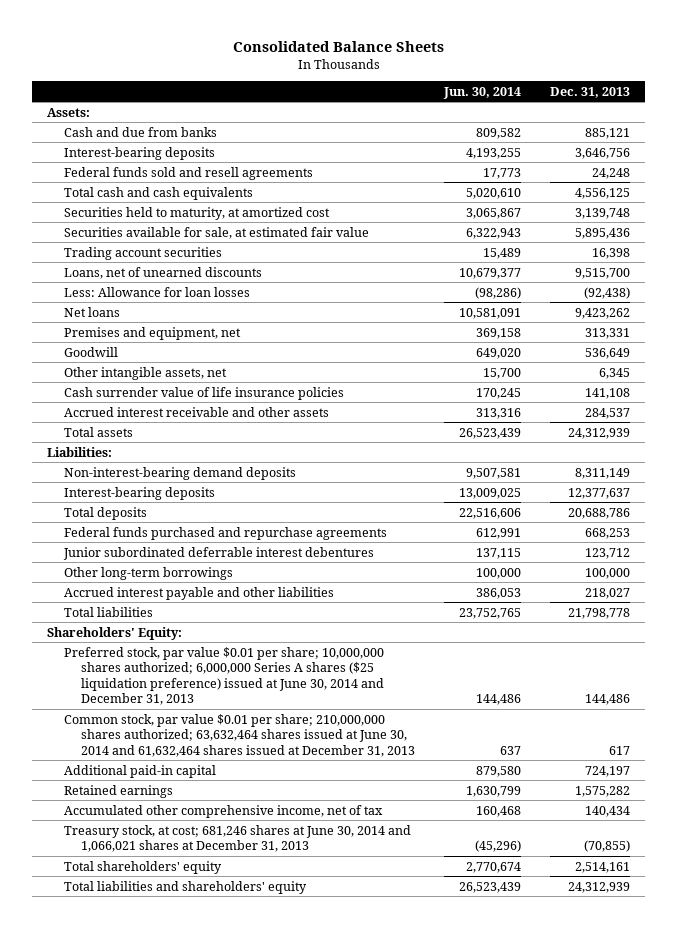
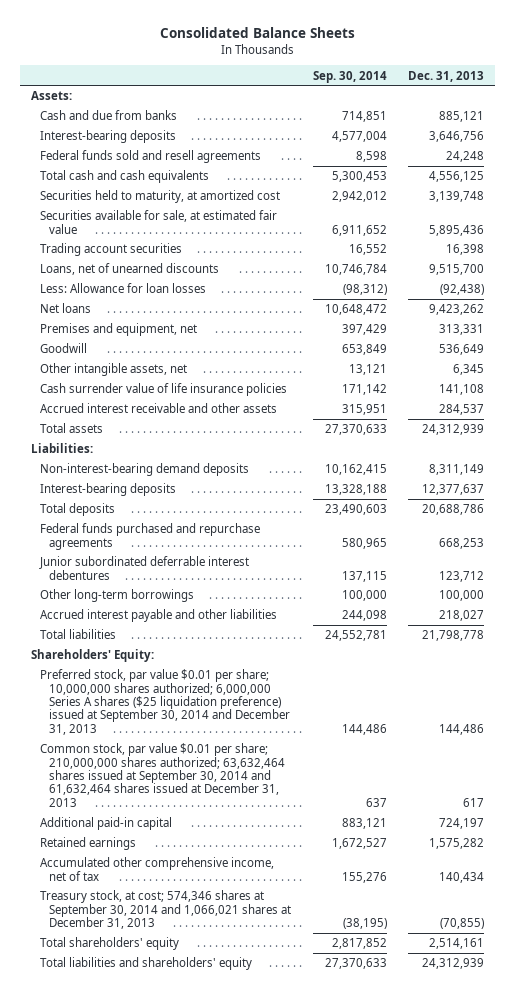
- | Jun. 30, 2014 | Dec. 31, 2013
+ | Sep. 30, 2014 | Dec. 31, 2013
- Preferred stock, par value $0.01 per share; 10,000,000 shares authorized; 6,000,000 Series A shares ($25 liquidation preference) issued at June 30, 2014 and December 31, 2013 | 144,486 | 144,486
- Common stock, par value $0.01 per share; 210,000,000 shares authorized; 63,632,464 shares issued at June 30, 2014 and 61,632,464 shares issued at December 31, 2013 | 637 | 617
+ Preferred stock, par value $0.01 per share; 10,000,000 shares authorized; 6,000,000 Series A shares ($25 liquidation preference) issued at September 30, 2014 and December 31, 2013 | 144,486 | 144,486
+ Common stock, par value $0.01 per share; 210,000,000 shares authorized; 63,632,464 shares issued at September 30, 2014 and 61,632,464 shares issued at December 31, 2013 | 637 | 617
- Treasury stock, at cost; 681,246 shares at June 30, 2014 and 1,066,021 shares at December 31, 2013 | (45,296) | (70,855)
+ Treasury stock, at cost; 574,346 shares at September 30, 2014 and 1,066,021 shares at December 31, 2013 | (38,195) | (70,855)

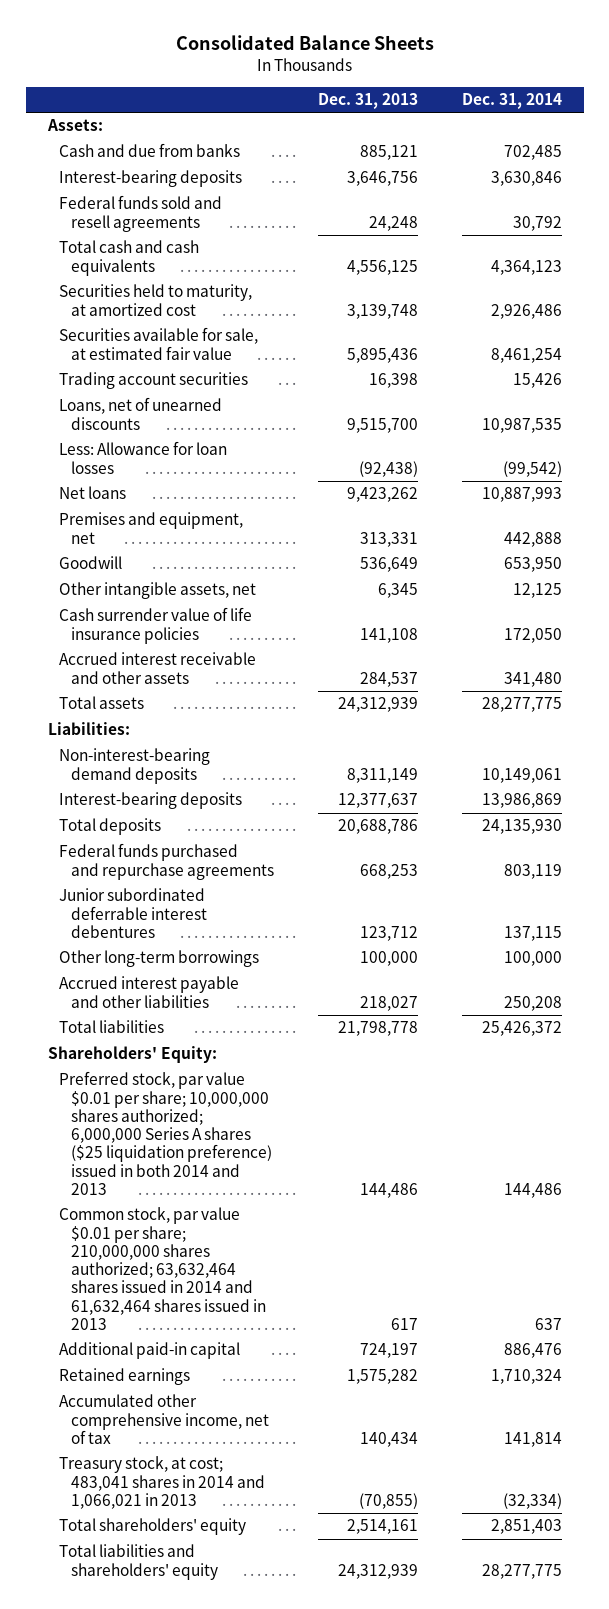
- | Sep. 30, 2014 | Dec. 31, 2013
+ | Dec. 31, 2013 | Dec. 31, 2014
- Preferred stock, par value $0.01 per share; 10,000,000 shares authorized; 6,000,000 Series A shares ($25 liquidation preference) issued at September 30, 2014 and December 31, 2013 | 144,486 | 144,486
- Common stock, par value $0.01 per share; 210,000,000 shares authorized; 63,632,464 shares issued at September 30, 2014 and 61,632,464 shares issued at December 31, 2013 | 637 | 617
+ Preferred stock, par value $0.01 per share; 10,000,000 shares authorized; 6,000,000 Series A shares ($25 liquidation preference) issued in both 2014 and 2013 | 144,486 | 144,486
+ Common stock, par value $0.01 per share; 210,000,000 shares authorized; 63,632,464 shares issued in 2014 and 61,632,464 shares issued in 2013 | 617 | 637
- Treasury stock, at cost; 574,346 shares at September 30, 2014 and 1,066,021 shares at December 31, 2013 | (38,195) | (70,855)
+ Treasury stock, at cost; 483,041 shares in 2014 and 1,066,021 in 2013 | (70,855) | (32,334)

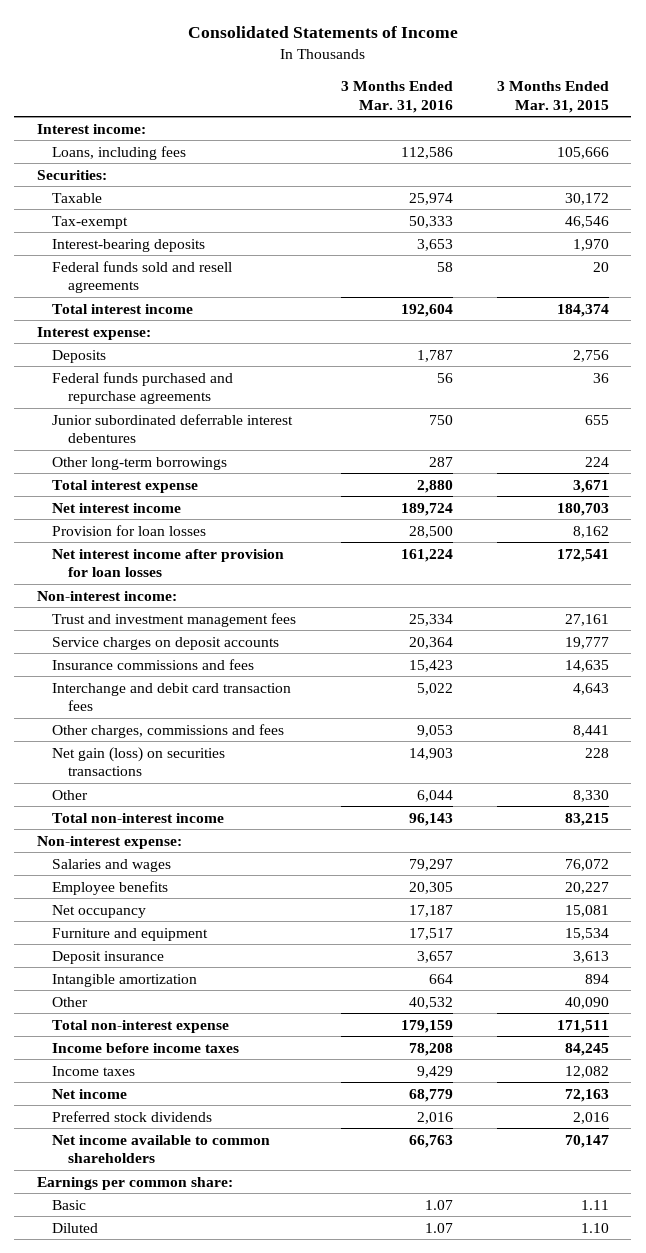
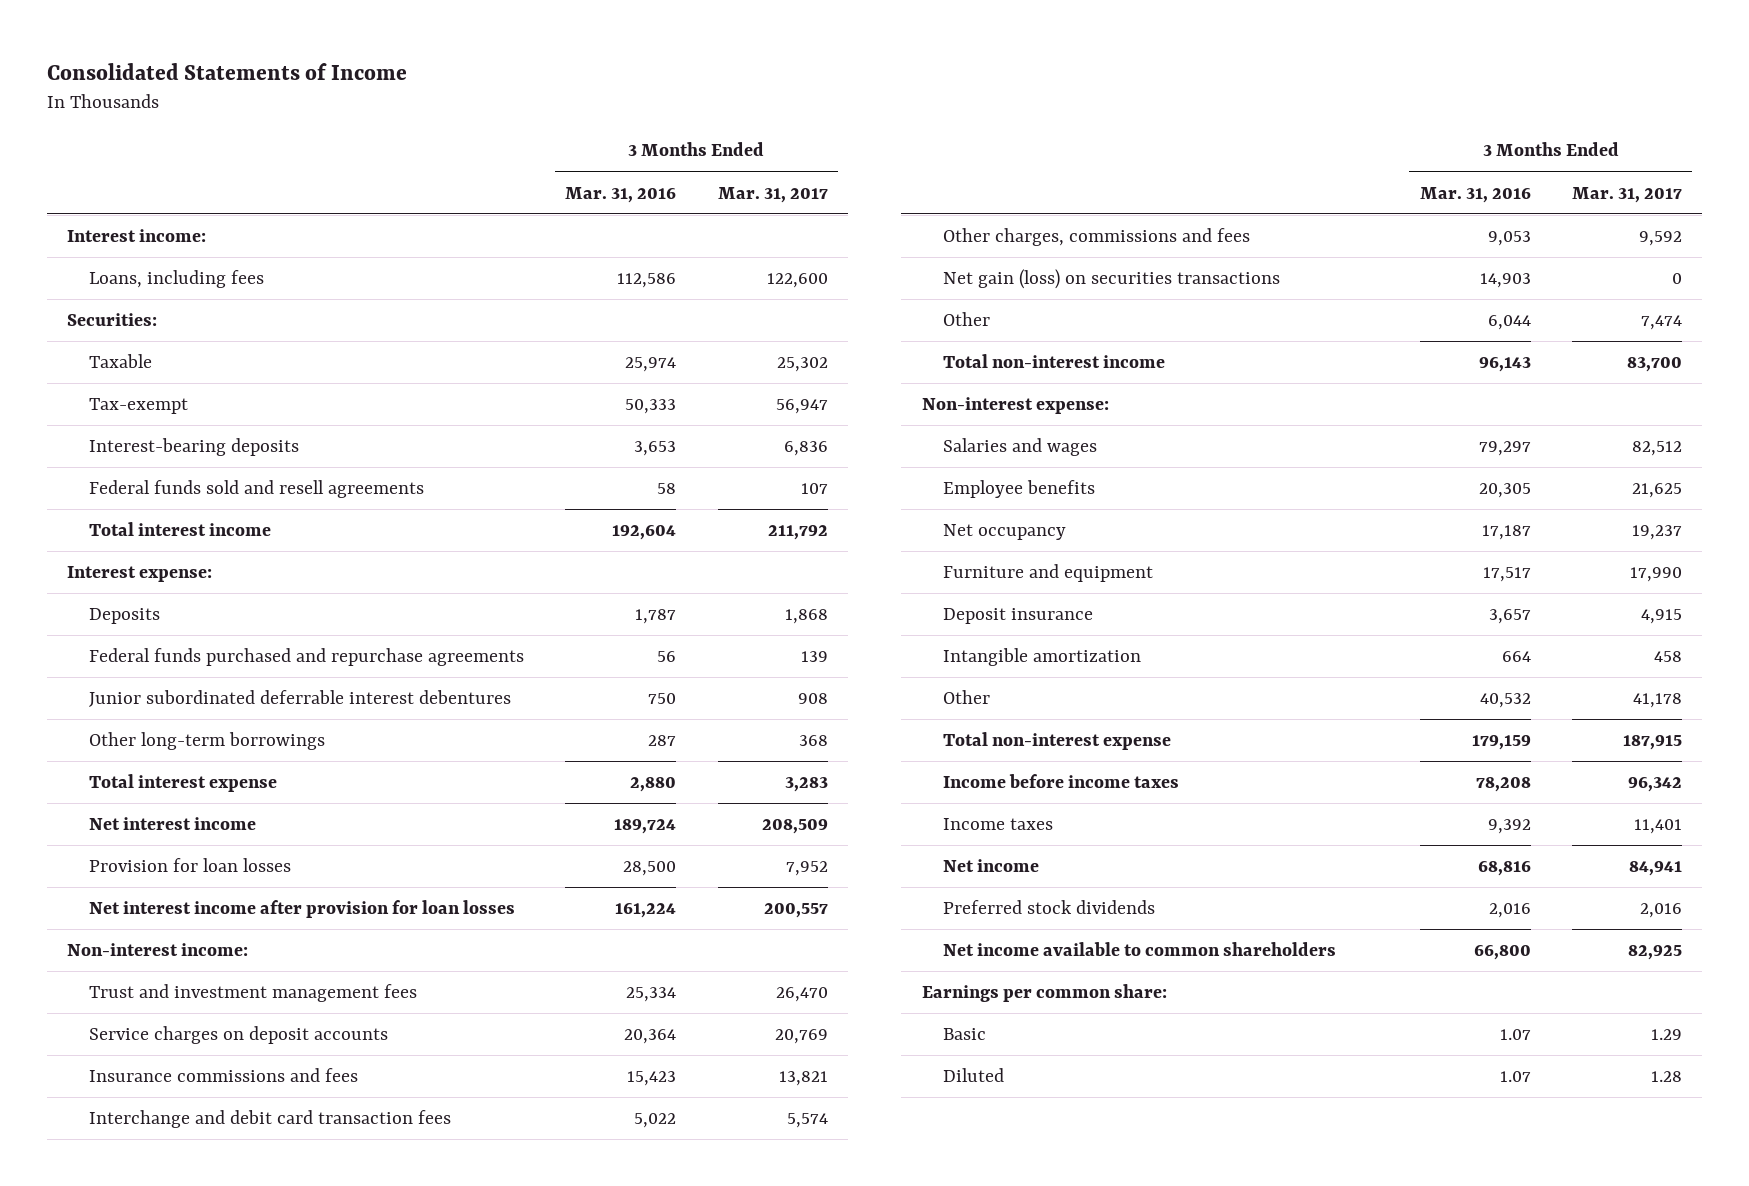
- | 3 Months Ended Mar. 31, 2016 | 3 Months Ended Mar. 31, 2015
+ | 3 Months Ended Mar. 31, 2016 | 3 Months Ended Mar. 31, 2017
- Income taxes | 9,429 | 12,082
- Net income | 68,779 | 72,163
+ Income taxes | 9,392 | 11,401
+ Net income | 68,816 | 84,941
- Net income available to common shareholders | 66,763 | 70,147
+ Net income available to common shareholders | 66,800 | 82,925

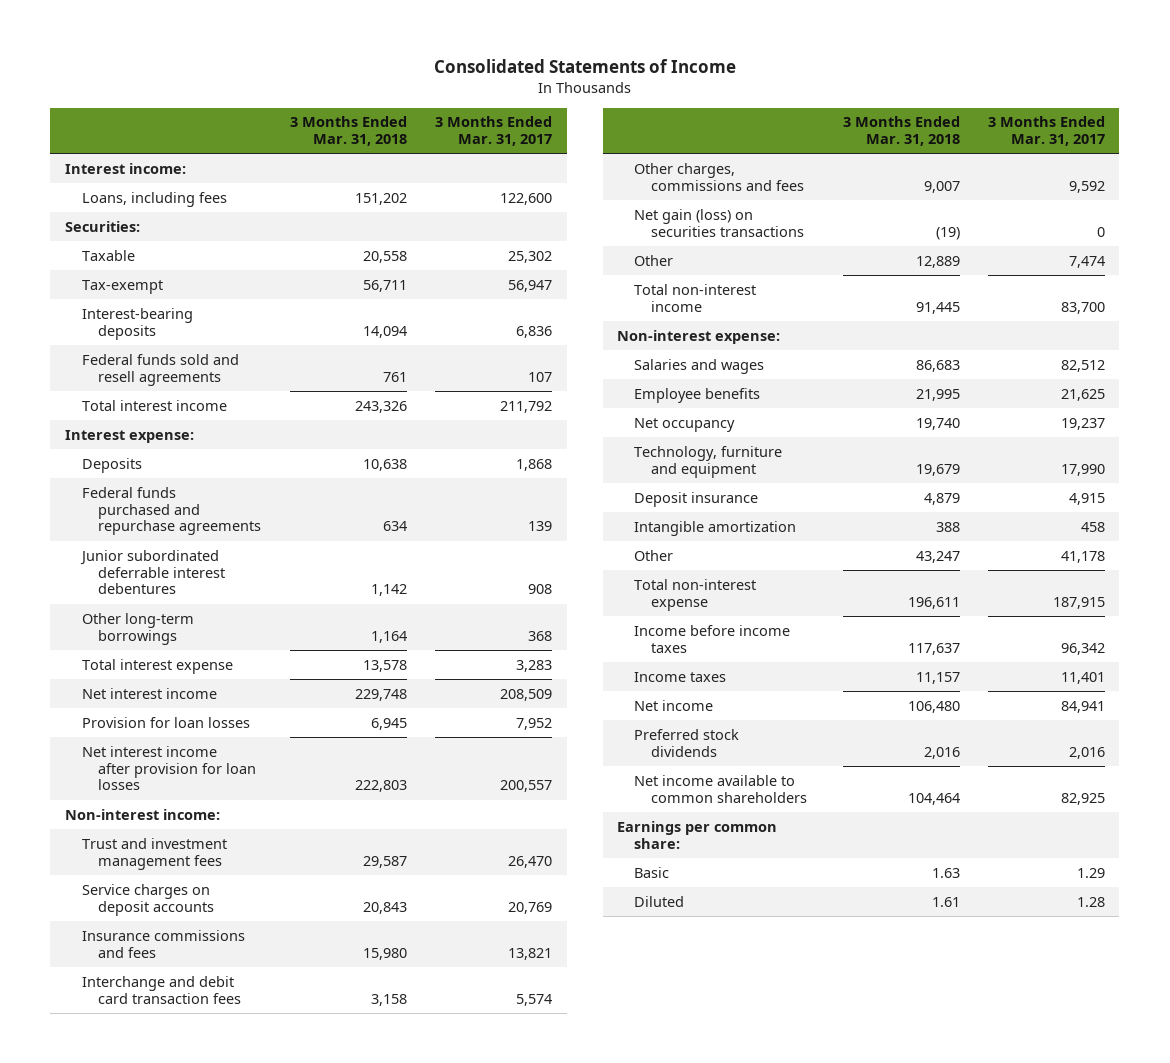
- | 3 Months Ended Mar. 31, 2016 | 3 Months Ended Mar. 31, 2017
+ | 3 Months Ended Mar. 31, 2018 | 3 Months Ended Mar. 31, 2017
- Furniture and equipment | 17,517 | 17,990
+ Technology, furniture and equipment | 19,679 | 17,990

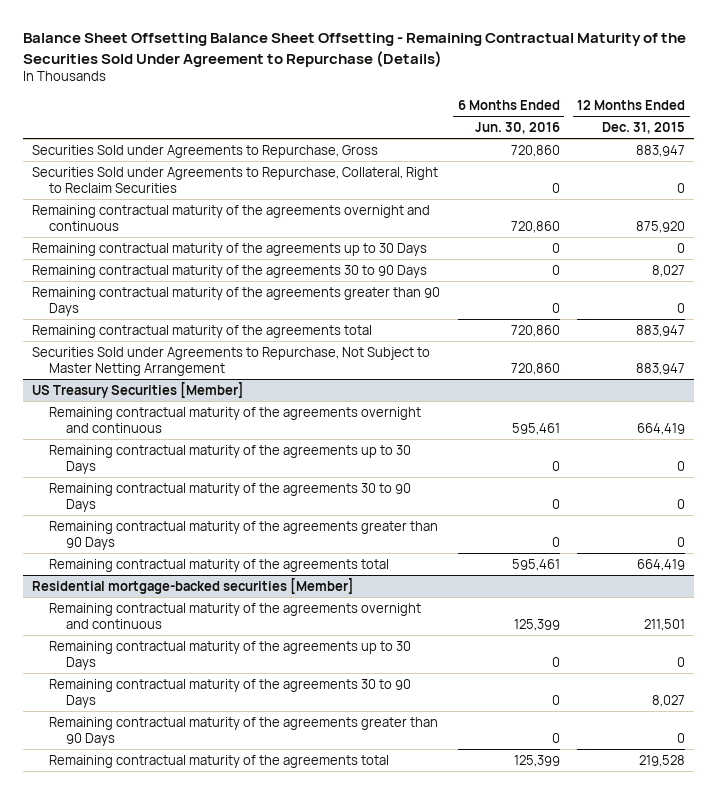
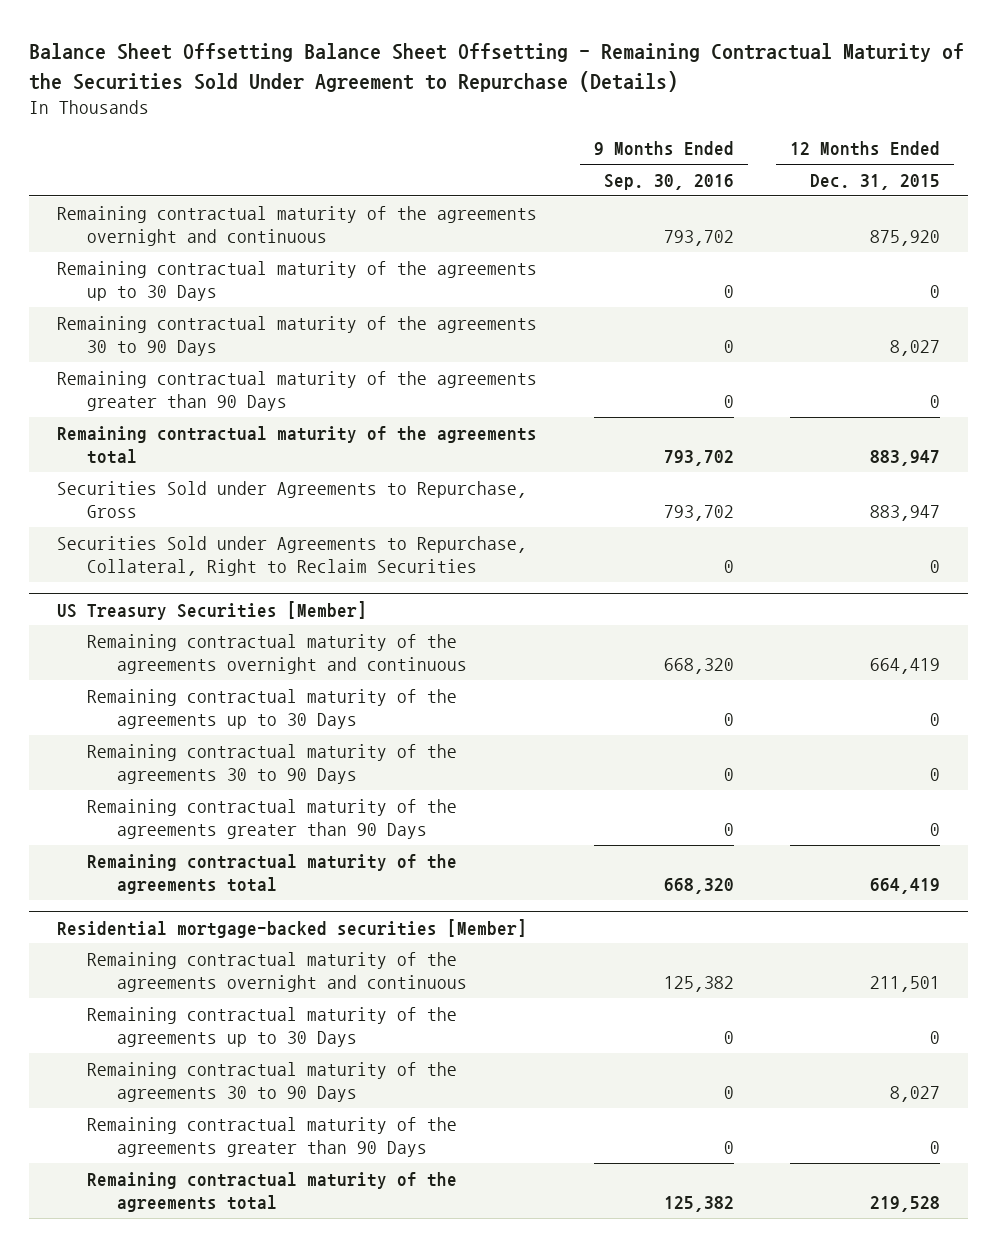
- | 6 Months Ended Jun. 30, 2016 | 12 Months Ended Dec. 31, 2015
+ | 9 Months Ended Sep. 30, 2016 | 12 Months Ended Dec. 31, 2015
- Securities Sold under Agreements to Repurchase, Not Subject to Master Netting Arrangement | 720,860 | 883,947
moved down: Securities Sold under Agreements to Repurchase, Gross | 793,702 | 883,947
moved down: Securities Sold under Agreements to Repurchase, Collateral, Right to Reclaim Securities | 0 | 0

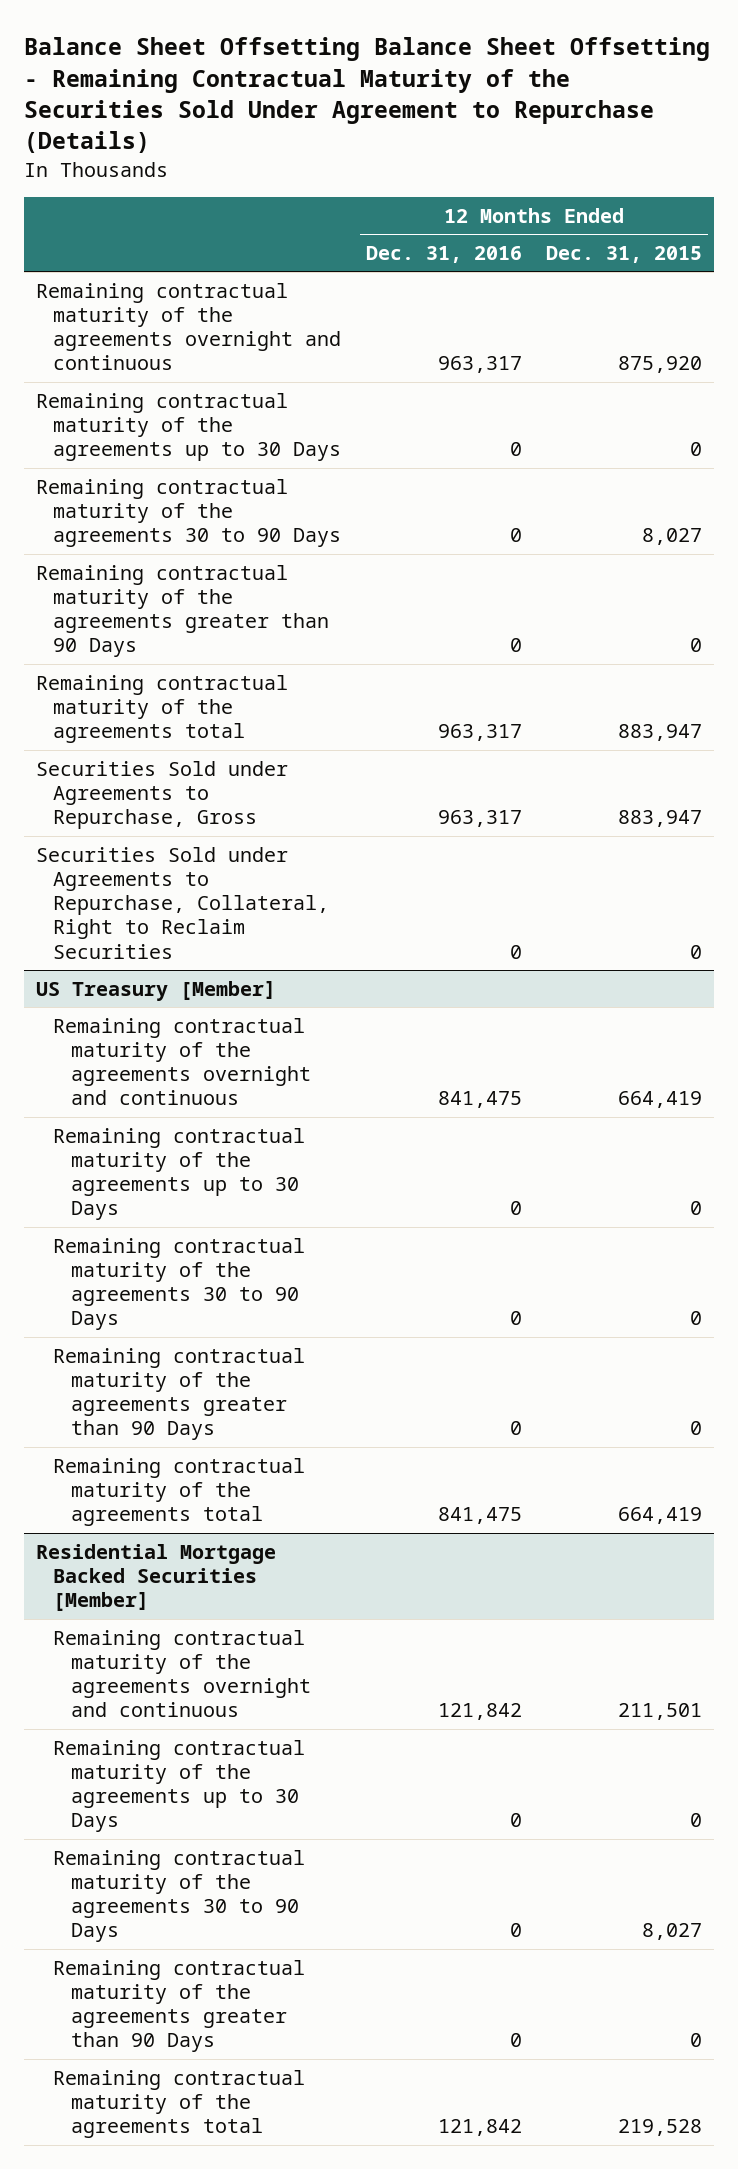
- | 9 Months Ended Sep. 30, 2016 | 12 Months Ended Dec. 31, 2015
+ | 12 Months Ended Dec. 31, 2016 | 12 Months Ended Dec. 31, 2015
- US Treasury Securities [Member]
+ US Treasury [Member]
- Residential mortgage-backed securities [Member]
+ Residential Mortgage Backed Securities [Member]

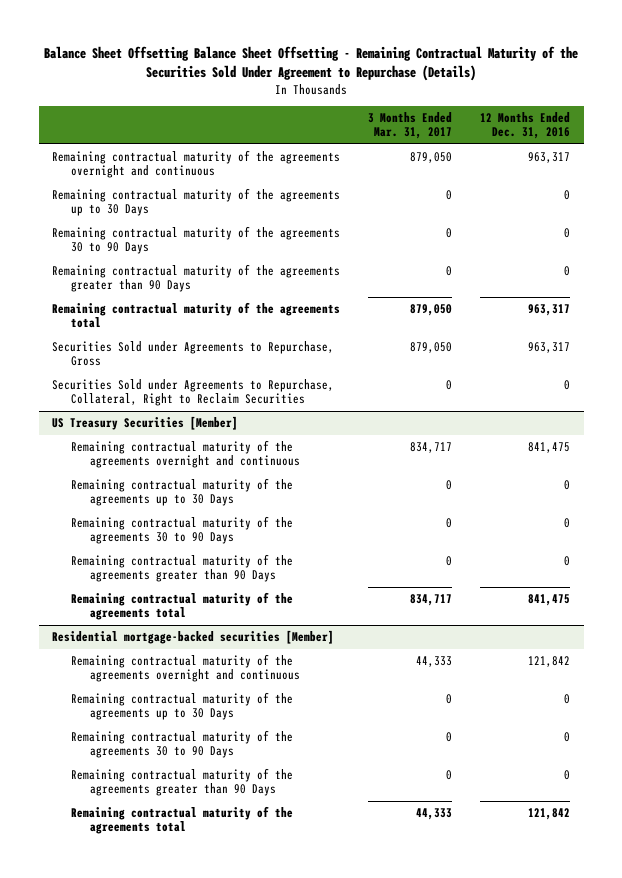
- | 12 Months Ended Dec. 31, 2016 | 12 Months Ended Dec. 31, 2015
+ | 3 Months Ended Mar. 31, 2017 | 12 Months Ended Dec. 31, 2016
- US Treasury [Member]
+ US Treasury Securities [Member]
- Residential Mortgage Backed Securities [Member]
+ Residential mortgage-backed securities [Member]

